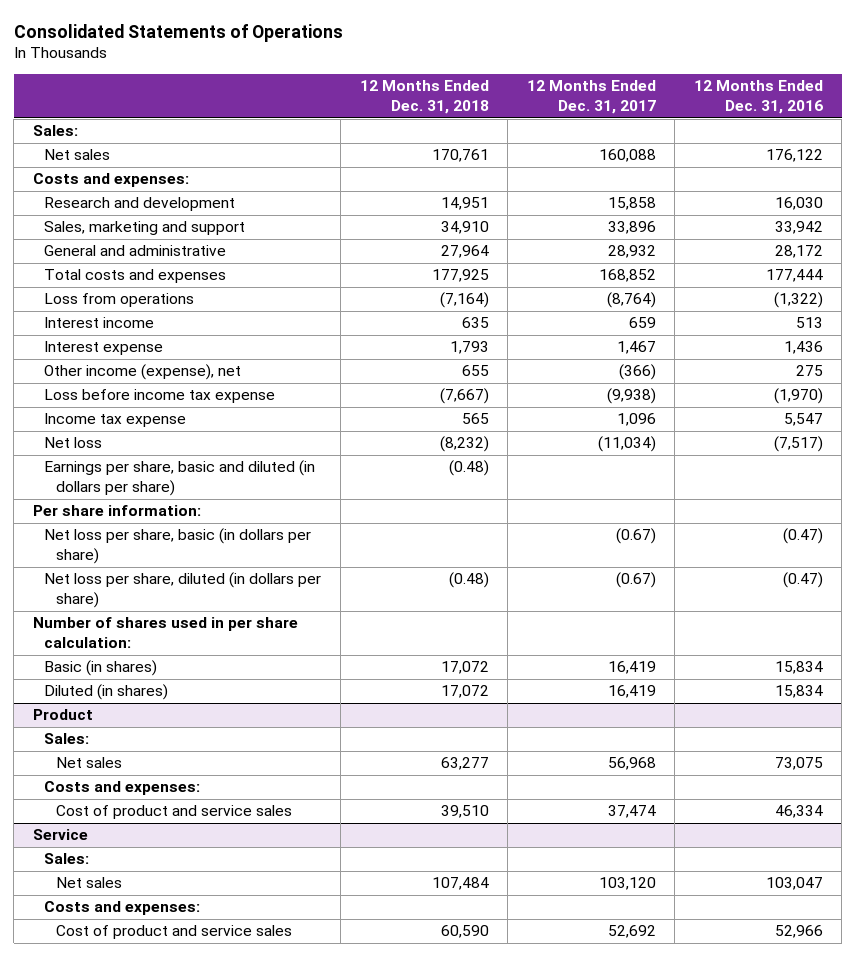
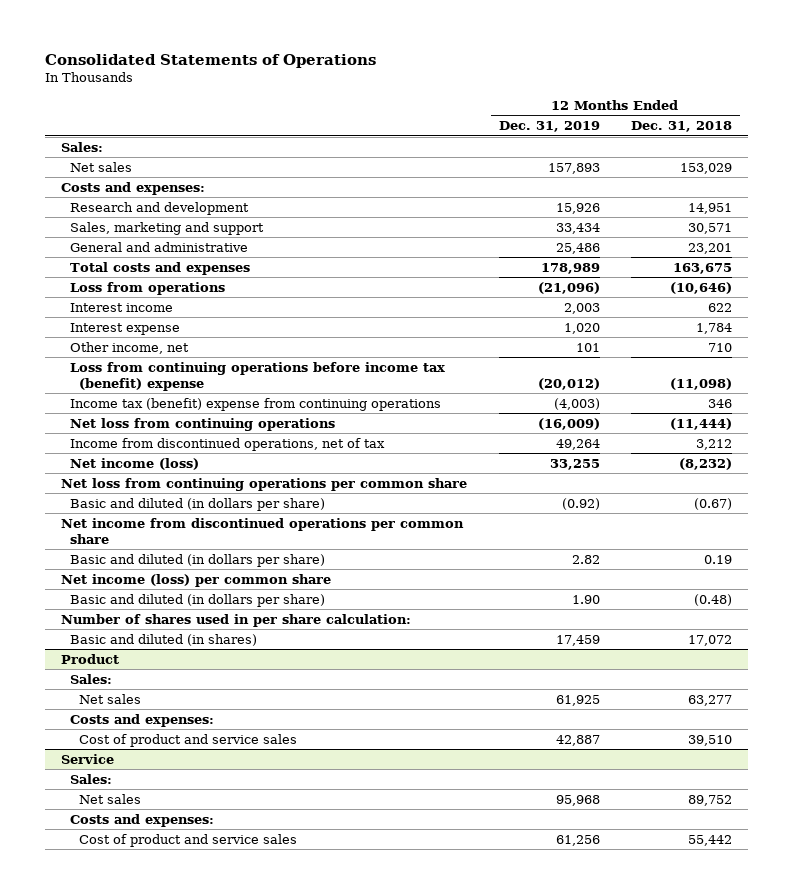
- | 12 Months Ended Dec. 31, 2018 | 12 Months Ended Dec. 31, 2017 | 12 Months Ended Dec. 31, 2016
+ | 12 Months Ended Dec. 31, 2019 | 12 Months Ended Dec. 31, 2018
- Net sales | 170,761 | 160,088 | 176,122
+ Net sales | 157,893 | 153,029
- Sales, marketing and support | 34,910 | 33,896 | 33,942
- General and administrative | 27,964 | 28,932 | 28,172
- Total costs and expenses | 177,925 | 168,852 | 177,444
- Loss from operations | (7,164) | (8,764) | (1,322)
- Interest income | 635 | 659 | 513
- Interest expense | 1,793 | 1,467 | 1,436
- Other income (expense), net | 655 | (366) | 275
- Loss before income tax expense | (7,667) | (9,938) | (1,970)
- Income tax expense | 565 | 1,096 | 5,547
- Net loss | (8,232) | (11,034) | (7,517)
- Earnings per share, basic and diluted (in dollars per share) | (0.48) | |
- Per share information:
- Net loss per share, basic (in dollars per share) | | (0.67) | (0.47)
- Net loss per share, diluted (in dollars per share) | (0.48) | (0.67) | (0.47)
+ Sales, marketing and support | 33,434 | 30,571
+ General and administrative | 25,486 | 23,201
+ Total costs and expenses | 178,989 | 163,675
+ Loss from operations | (21,096) | (10,646)
+ Interest income | 2,003 | 622
+ Interest expense | 1,020 | 1,784
+ Other income, net | 101 | 710
+ Loss from continuing operations before income tax (benefit) expense | (20,012) | (11,098)
+ Income tax (benefit) expense from continuing operations | (4,003) | 346
+ Net loss from continuing operations | (16,009) | (11,444)
+ Income from discontinued operations, net of tax | 49,264 | 3,212
+ Net income (loss) | 33,255 | (8,232)
+ Net loss from continuing operations per common share
+ Basic and diluted (in dollars per share) | (0.92) | (0.67)
+ Net income from discontinued operations per common share
+ Basic and diluted (in dollars per share) | 2.82 | 0.19
+ Net income (loss) per common share
+ Basic and diluted (in dollars per share) | 1.90 | (0.48)
- Basic (in shares) | 17,072 | 16,419 | 15,834
- Diluted (in shares) | 17,072 | 16,419 | 15,834
+ Basic and diluted (in shares) | 17,459 | 17,072
@ Service
- Net sales | 107,484 | 103,120 | 103,047
+ Net sales | 95,968 | 89,752
- Cost of product and service sales | 60,590 | 52,692 | 52,966
+ Cost of product and service sales | 61,256 | 55,442

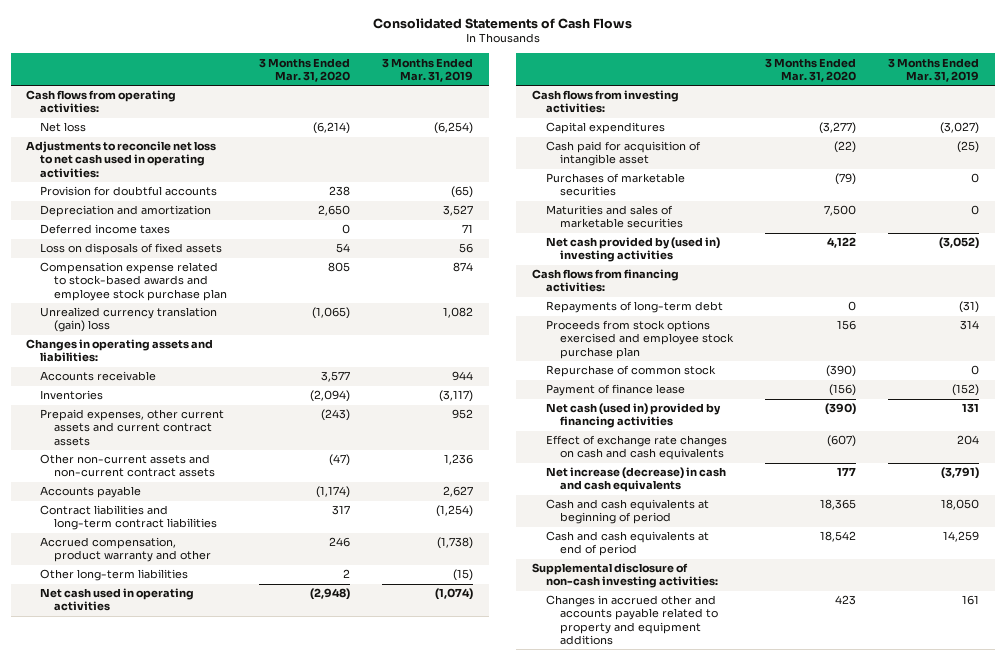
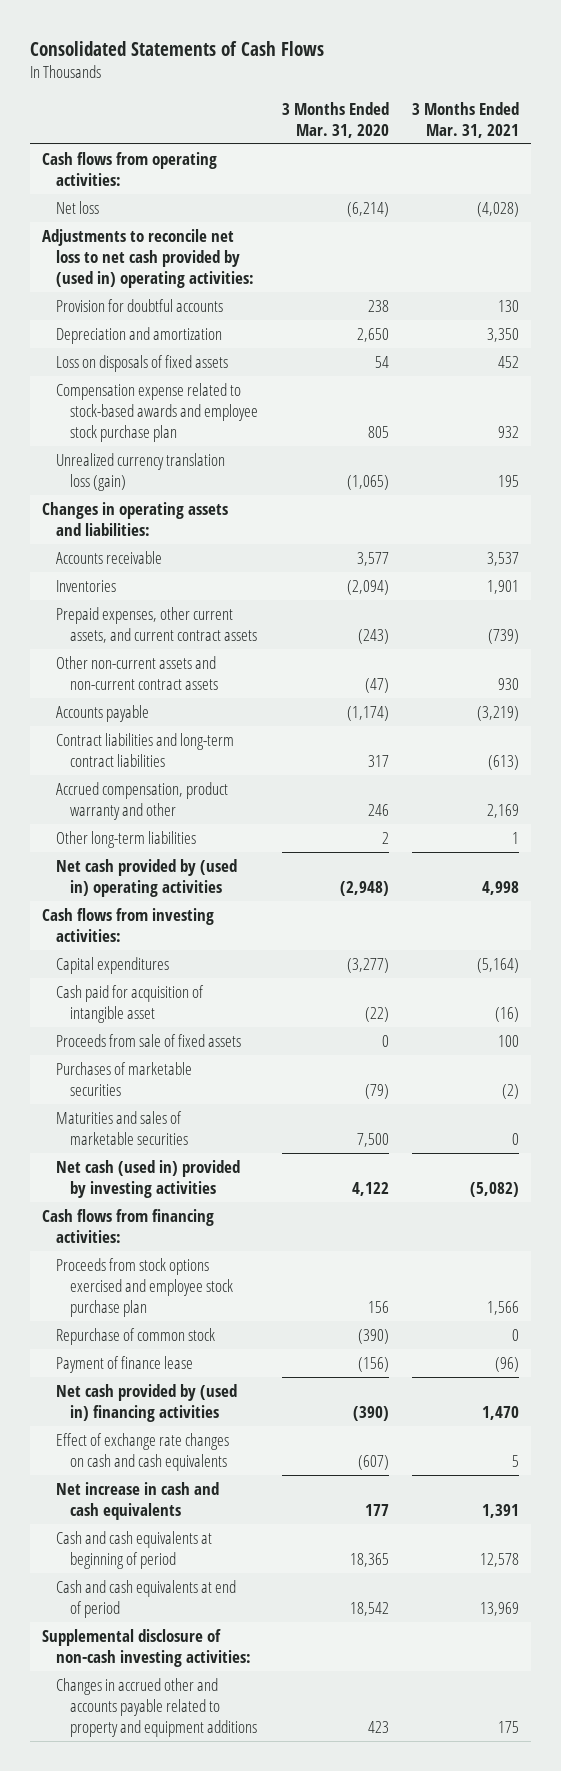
- | 3 Months Ended Mar. 31, 2020 | 3 Months Ended Mar. 31, 2019
+ | 3 Months Ended Mar. 31, 2020 | 3 Months Ended Mar. 31, 2021
- Adjustments to reconcile net loss to net cash used in operating activities:
+ Adjustments to reconcile net loss to net cash provided by (used in) operating activities:
- Deferred income taxes | 0 | 71
- Unrealized currency translation (gain) loss | (1,065) | 1,082
+ Unrealized currency translation loss (gain) | (1,065) | 195
- Prepaid expenses, other current assets and current contract assets | (243) | 952
+ Prepaid expenses, other current assets, and current contract assets | (243) | (739)
- Net cash used in operating activities | (2,948) | (1,074)
+ Net cash provided by (used in) operating activities | (2,948) | 4,998
+ Proceeds from sale of fixed assets | 0 | 100
- Net cash provided by (used in) investing activities | 4,122 | (3,052)
+ Net cash (used in) provided by investing activities | 4,122 | (5,082)
- Repayments of long-term debt | 0 | (31)
- Net cash (used in) provided by financing activities | (390) | 131
+ Net cash provided by (used in) financing activities | (390) | 1,470
- Net increase (decrease) in cash and cash equivalents | 177 | (3,791)
+ Net increase in cash and cash equivalents | 177 | 1,391

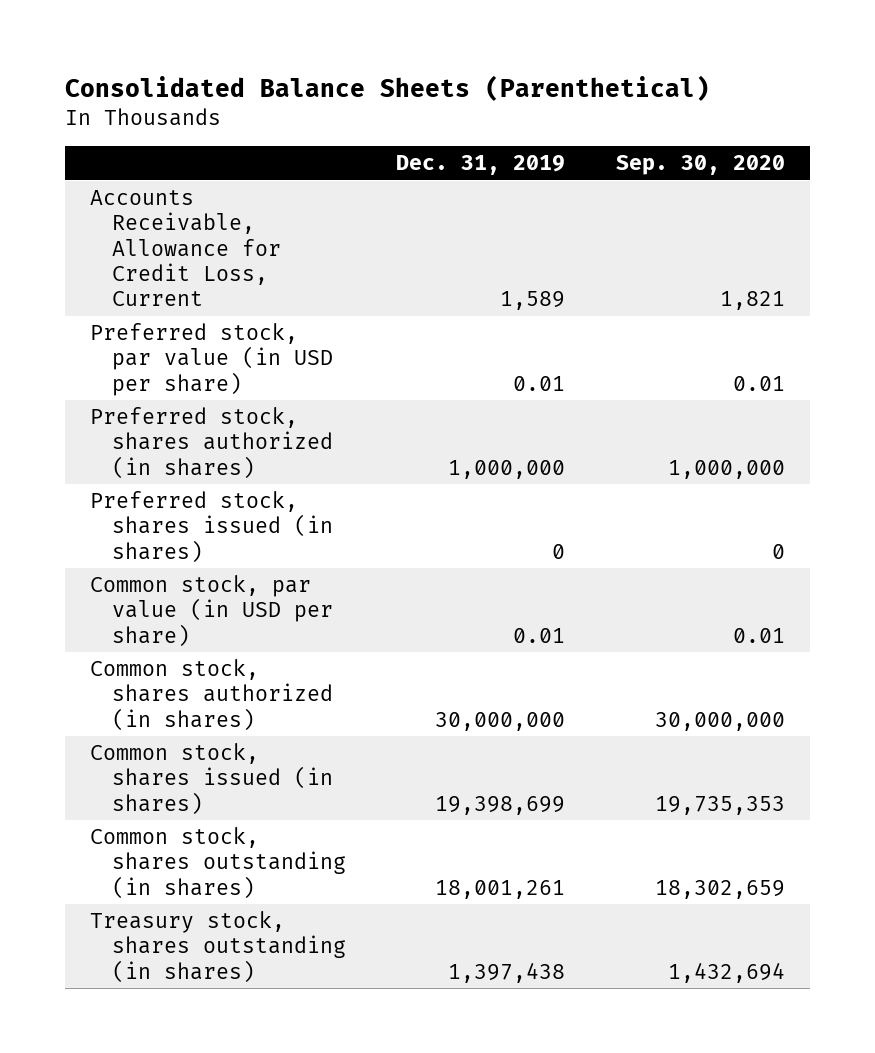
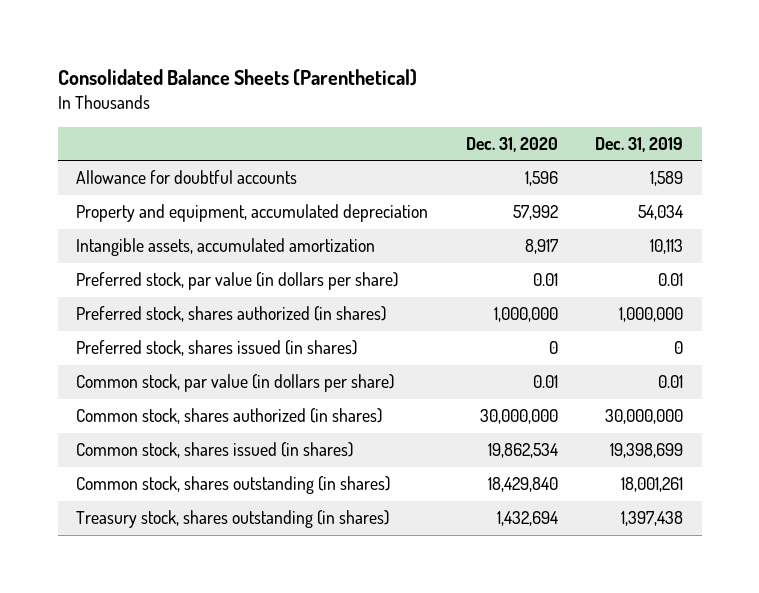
- | Dec. 31, 2019 | Sep. 30, 2020
+ | Dec. 31, 2020 | Dec. 31, 2019
- Accounts Receivable, Allowance for Credit Loss, Current | 1,589 | 1,821
- Preferred stock, par value (in USD per share) | 0.01 | 0.01
+ Allowance for doubtful accounts | 1,596 | 1,589
+ Property and equipment, accumulated depreciation | 57,992 | 54,034
+ Intangible assets, accumulated amortization | 8,917 | 10,113
+ Preferred stock, par value (in dollars per share) | 0.01 | 0.01
- Common stock, par value (in USD per share) | 0.01 | 0.01
+ Common stock, par value (in dollars per share) | 0.01 | 0.01

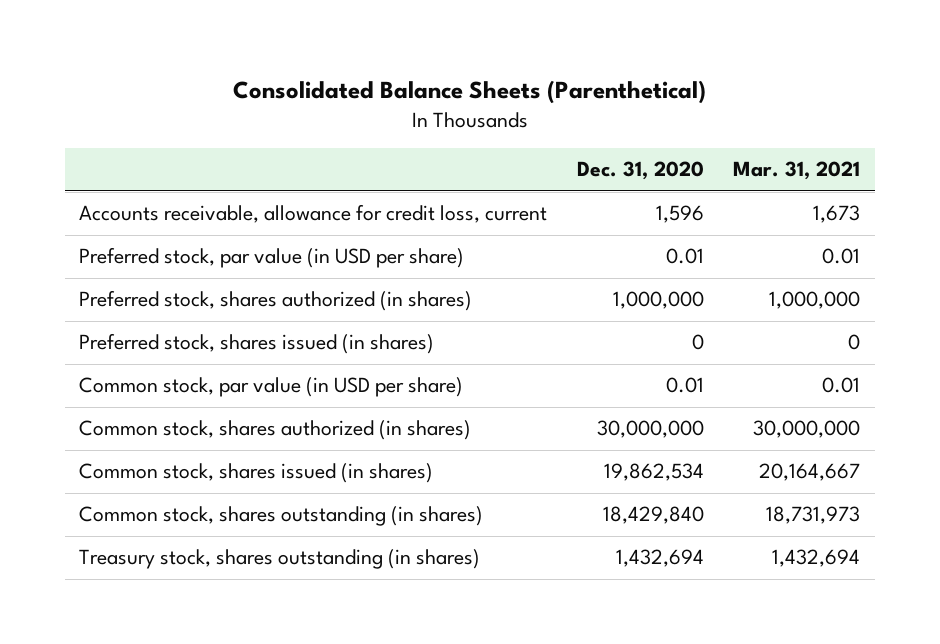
- | Dec. 31, 2020 | Dec. 31, 2019
+ | Dec. 31, 2020 | Mar. 31, 2021
- Allowance for doubtful accounts | 1,596 | 1,589
- Property and equipment, accumulated depreciation | 57,992 | 54,034
- Intangible assets, accumulated amortization | 8,917 | 10,113
- Preferred stock, par value (in dollars per share) | 0.01 | 0.01
+ Accounts receivable, allowance for credit loss, current | 1,596 | 1,673
+ Preferred stock, par value (in USD per share) | 0.01 | 0.01
- Common stock, par value (in dollars per share) | 0.01 | 0.01
+ Common stock, par value (in USD per share) | 0.01 | 0.01

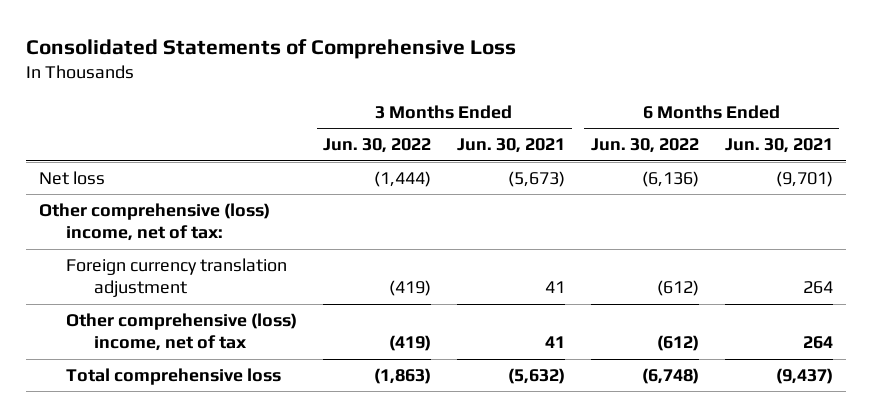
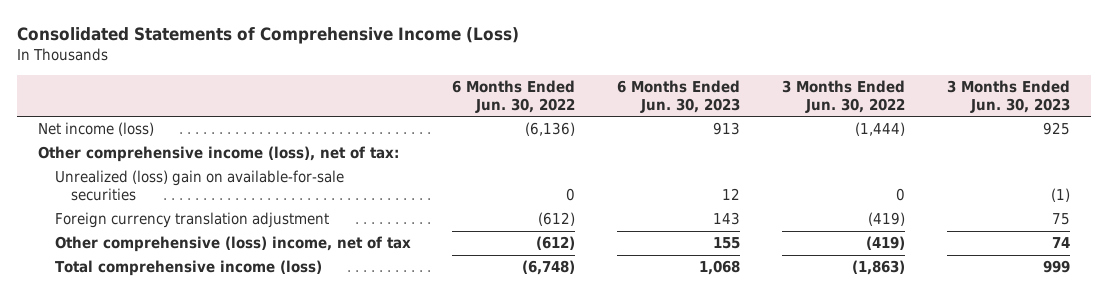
- Consolidated Statements of Comprehensive Loss
+ Consolidated Statements of Comprehensive Income (Loss)
- | 3 Months Ended Jun. 30, 2022 | 3 Months Ended Jun. 30, 2021 | 6 Months Ended Jun. 30, 2022 | 6 Months Ended Jun. 30, 2021
+ | 6 Months Ended Jun. 30, 2022 | 6 Months Ended Jun. 30, 2023 | 3 Months Ended Jun. 30, 2022 | 3 Months Ended Jun. 30, 2023
- Net loss | (1,444) | (5,673) | (6,136) | (9,701)
- Other comprehensive (loss) income, net of tax:
+ Net income (loss) | (6,136) | 913 | (1,444) | 925
+ Other comprehensive income (loss), net of tax:
+ Unrealized (loss) gain on available-for-sale securities | 0 | 12 | 0 | (1)
- Total comprehensive loss | (1,863) | (5,632) | (6,748) | (9,437)
+ Total comprehensive income (loss) | (6,748) | 1,068 | (1,863) | 999

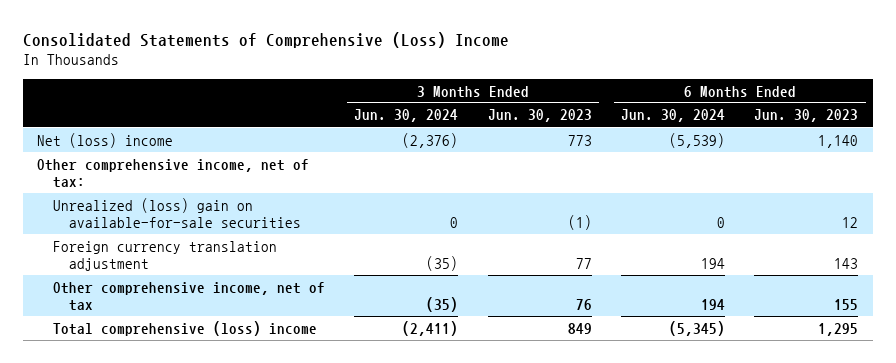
- Consolidated Statements of Comprehensive Income (Loss)
+ Consolidated Statements of Comprehensive (Loss) Income
- | 6 Months Ended Jun. 30, 2022 | 6 Months Ended Jun. 30, 2023 | 3 Months Ended Jun. 30, 2022 | 3 Months Ended Jun. 30, 2023
+ | 3 Months Ended Jun. 30, 2024 | 3 Months Ended Jun. 30, 2023 | 6 Months Ended Jun. 30, 2024 | 6 Months Ended Jun. 30, 2023
- Net income (loss) | (6,136) | 913 | (1,444) | 925
- Other comprehensive income (loss), net of tax:
+ Net (loss) income | (2,376) | 773 | (5,539) | 1,140
+ Other comprehensive income, net of tax:
- Foreign currency translation adjustment | (612) | 143 | (419) | 75
- Other comprehensive (loss) income, net of tax | (612) | 155 | (419) | 74
- Total comprehensive income (loss) | (6,748) | 1,068 | (1,863) | 999
+ Foreign currency translation adjustment | (35) | 77 | 194 | 143
+ Other comprehensive income, net of tax | (35) | 76 | 194 | 155
+ Total comprehensive (loss) income | (2,411) | 849 | (5,345) | 1,295

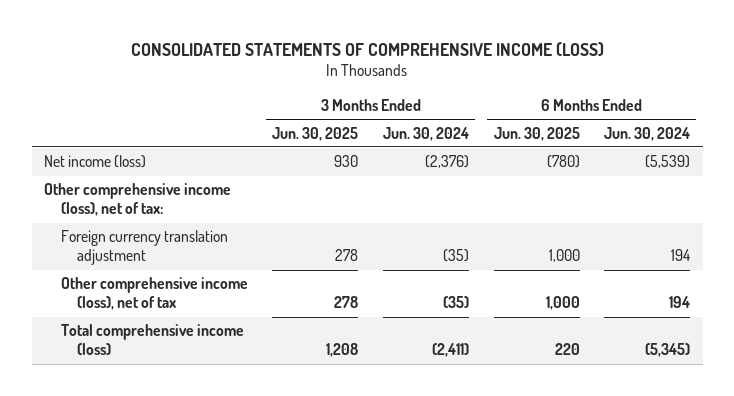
- Consolidated Statements of Comprehensive (Loss) Income
+ CONSOLIDATED STATEMENTS OF COMPREHENSIVE INCOME (LOSS)
- | 3 Months Ended Jun. 30, 2024 | 3 Months Ended Jun. 30, 2023 | 6 Months Ended Jun. 30, 2024 | 6 Months Ended Jun. 30, 2023
+ | 3 Months Ended Jun. 30, 2025 | 3 Months Ended Jun. 30, 2024 | 6 Months Ended Jun. 30, 2025 | 6 Months Ended Jun. 30, 2024
- Net (loss) income | (2,376) | 773 | (5,539) | 1,140
- Other comprehensive income, net of tax:
- Unrealized (loss) gain on available-for-sale securities | 0 | (1) | 0 | 12
+ Net income (loss) | 930 | (2,376) | (780) | (5,539)
+ Other comprehensive income (loss), net of tax:
- Other comprehensive income, net of tax | (35) | 76 | 194 | 155
- Total comprehensive (loss) income | (2,411) | 849 | (5,345) | 1,295
+ Other comprehensive income (loss), net of tax | 278 | (35) | 1,000 | 194
+ Total comprehensive income (loss) | 1,208 | (2,411) | 220 | (5,345)

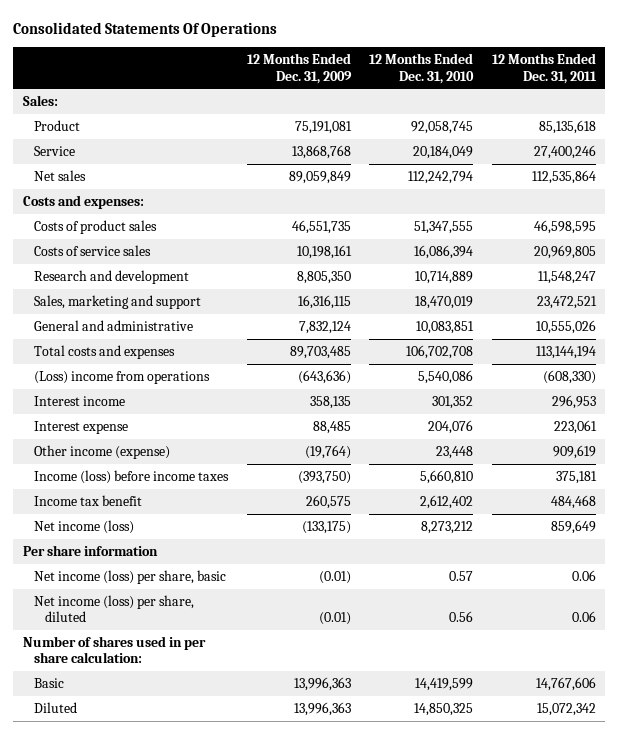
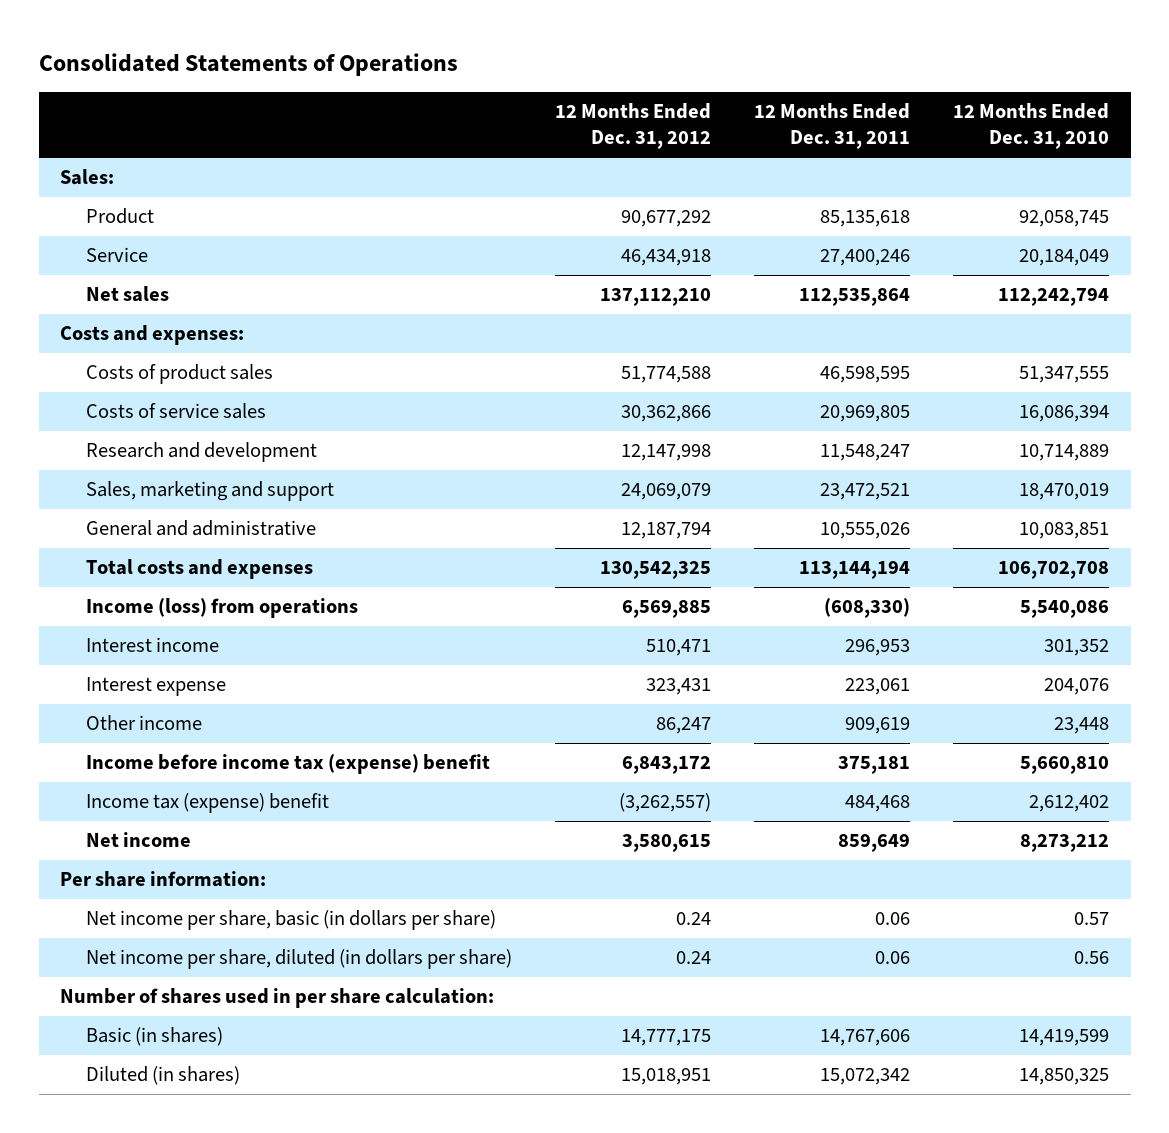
- Consolidated Statements Of Operations
+ Consolidated Statements of Operations
- | 12 Months Ended Dec. 31, 2009 | 12 Months Ended Dec. 31, 2010 | 12 Months Ended Dec. 31, 2011
+ | 12 Months Ended Dec. 31, 2012 | 12 Months Ended Dec. 31, 2011 | 12 Months Ended Dec. 31, 2010
- (Loss) income from operations | (643,636) | 5,540,086 | (608,330)
+ Income (loss) from operations | 6,569,885 | (608,330) | 5,540,086
- Other income (expense) | (19,764) | 23,448 | 909,619
- Income (loss) before income taxes | (393,750) | 5,660,810 | 375,181
- Income tax benefit | 260,575 | 2,612,402 | 484,468
- Net income (loss) | (133,175) | 8,273,212 | 859,649
- Per share information
- Net income (loss) per share, basic | (0.01) | 0.57 | 0.06
- Net income (loss) per share, diluted | (0.01) | 0.56 | 0.06
+ Other income | 86,247 | 909,619 | 23,448
+ Income before income tax (expense) benefit | 6,843,172 | 375,181 | 5,660,810
+ Income tax (expense) benefit | (3,262,557) | 484,468 | 2,612,402
+ Net income | 3,580,615 | 859,649 | 8,273,212
+ Per share information:
+ Net income per share, basic (in dollars per share) | 0.24 | 0.06 | 0.57
+ Net income per share, diluted (in dollars per share) | 0.24 | 0.06 | 0.56
- Basic | 13,996,363 | 14,419,599 | 14,767,606
- Diluted | 13,996,363 | 14,850,325 | 15,072,342
+ Basic (in shares) | 14,777,175 | 14,767,606 | 14,419,599
+ Diluted (in shares) | 15,018,951 | 15,072,342 | 14,850,325

